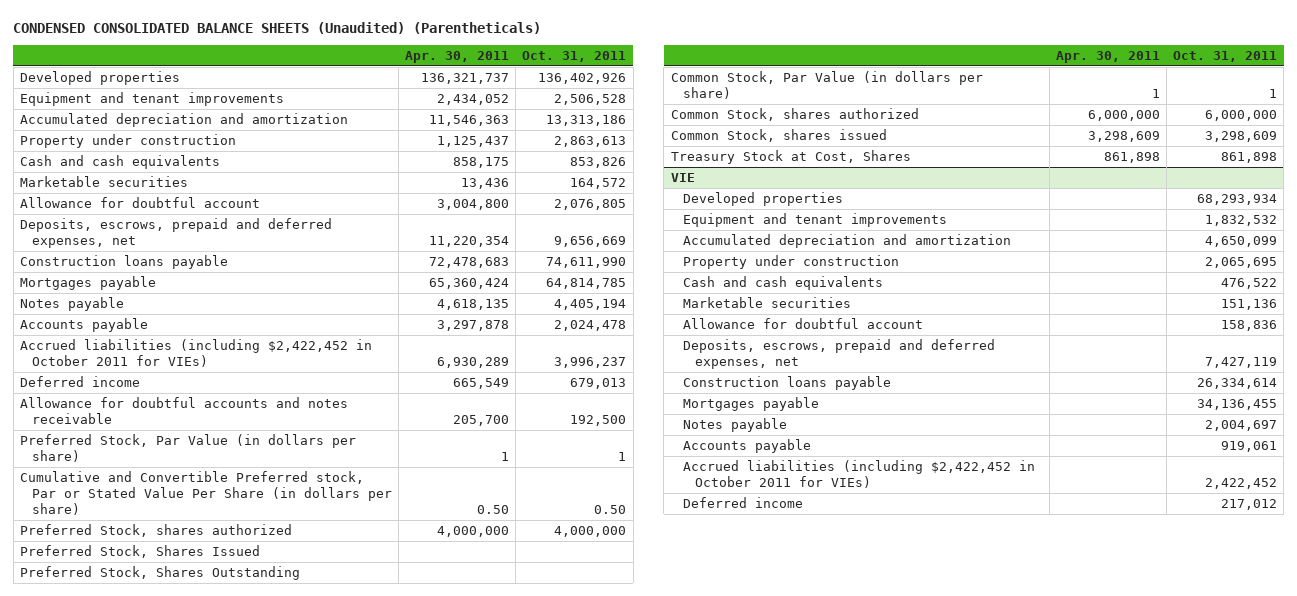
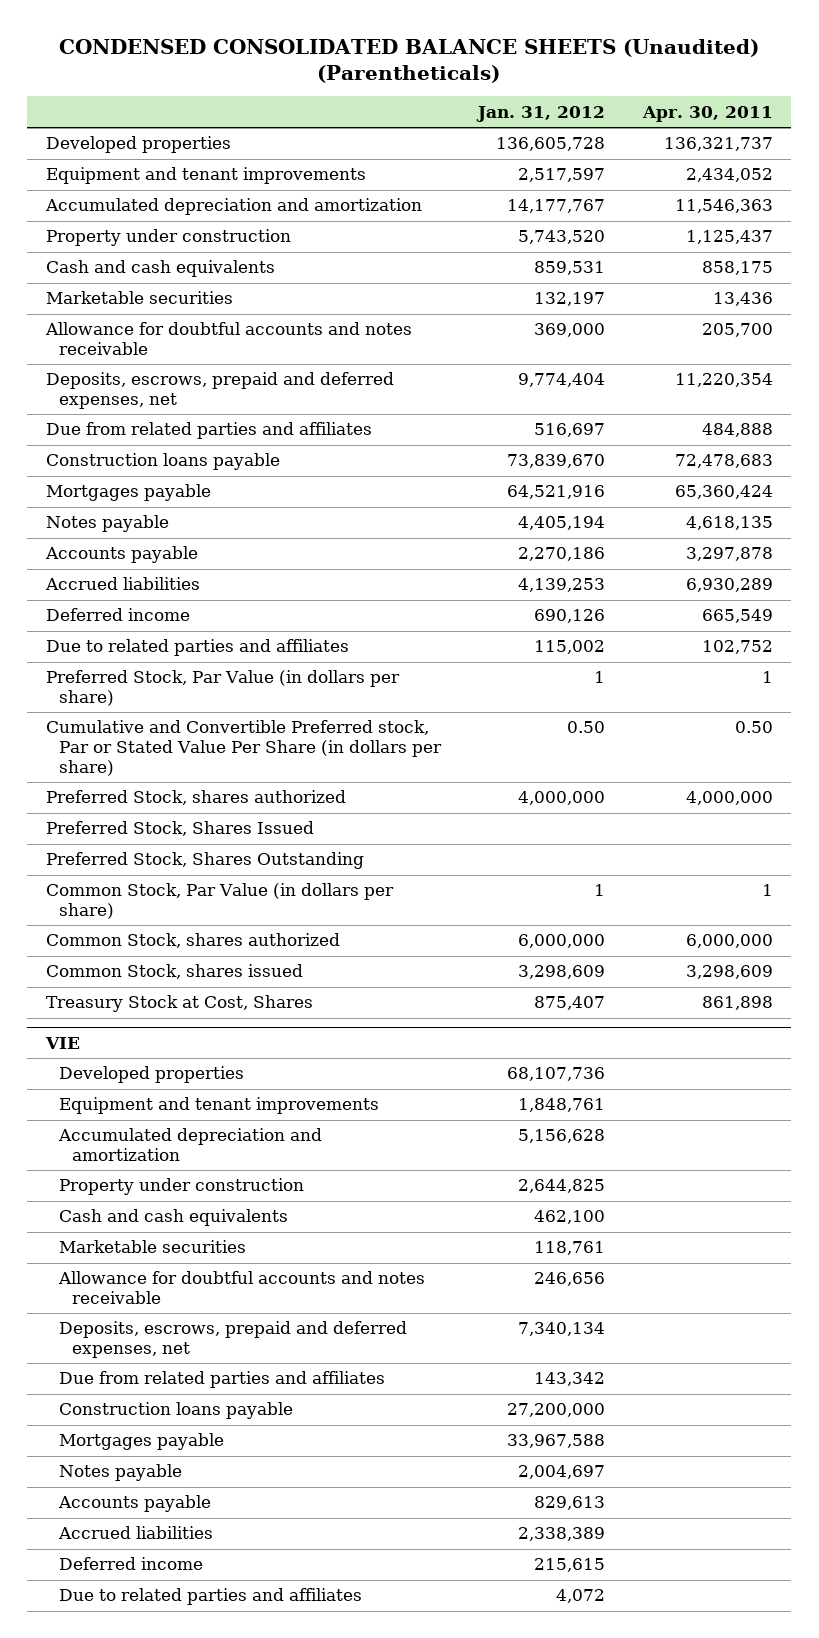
- | Apr. 30, 2011 | Oct. 31, 2011
+ | Jan. 31, 2012 | Apr. 30, 2011
- Allowance for doubtful account | 3,004,800 | 2,076,805
moved up: Allowance for doubtful accounts and notes receivable | 369,000 | 205,700
+ Due from related parties and affiliates | 516,697 | 484,888
- Accrued liabilities (including $2,422,452 in October 2011 for VIEs) | 6,930,289 | 3,996,237
+ Accrued liabilities | 4,139,253 | 6,930,289
+ Due to related parties and affiliates | 115,002 | 102,752
@ VIE
- Allowance for doubtful account | | 158,836
+ Allowance for doubtful accounts and notes receivable | 246,656 |
+ Due from related parties and affiliates | 143,342 |
- Accrued liabilities (including $2,422,452 in October 2011 for VIEs) | | 2,422,452
+ Accrued liabilities | 2,338,389 |
+ Due to related parties and affiliates | 4,072 |

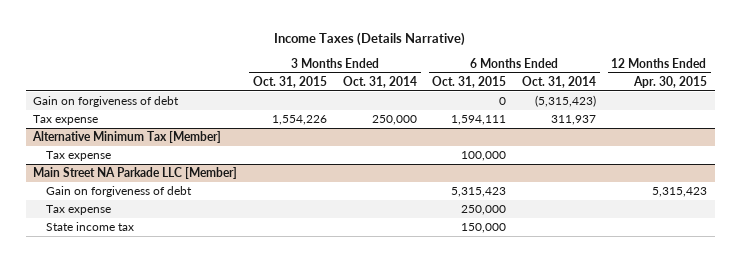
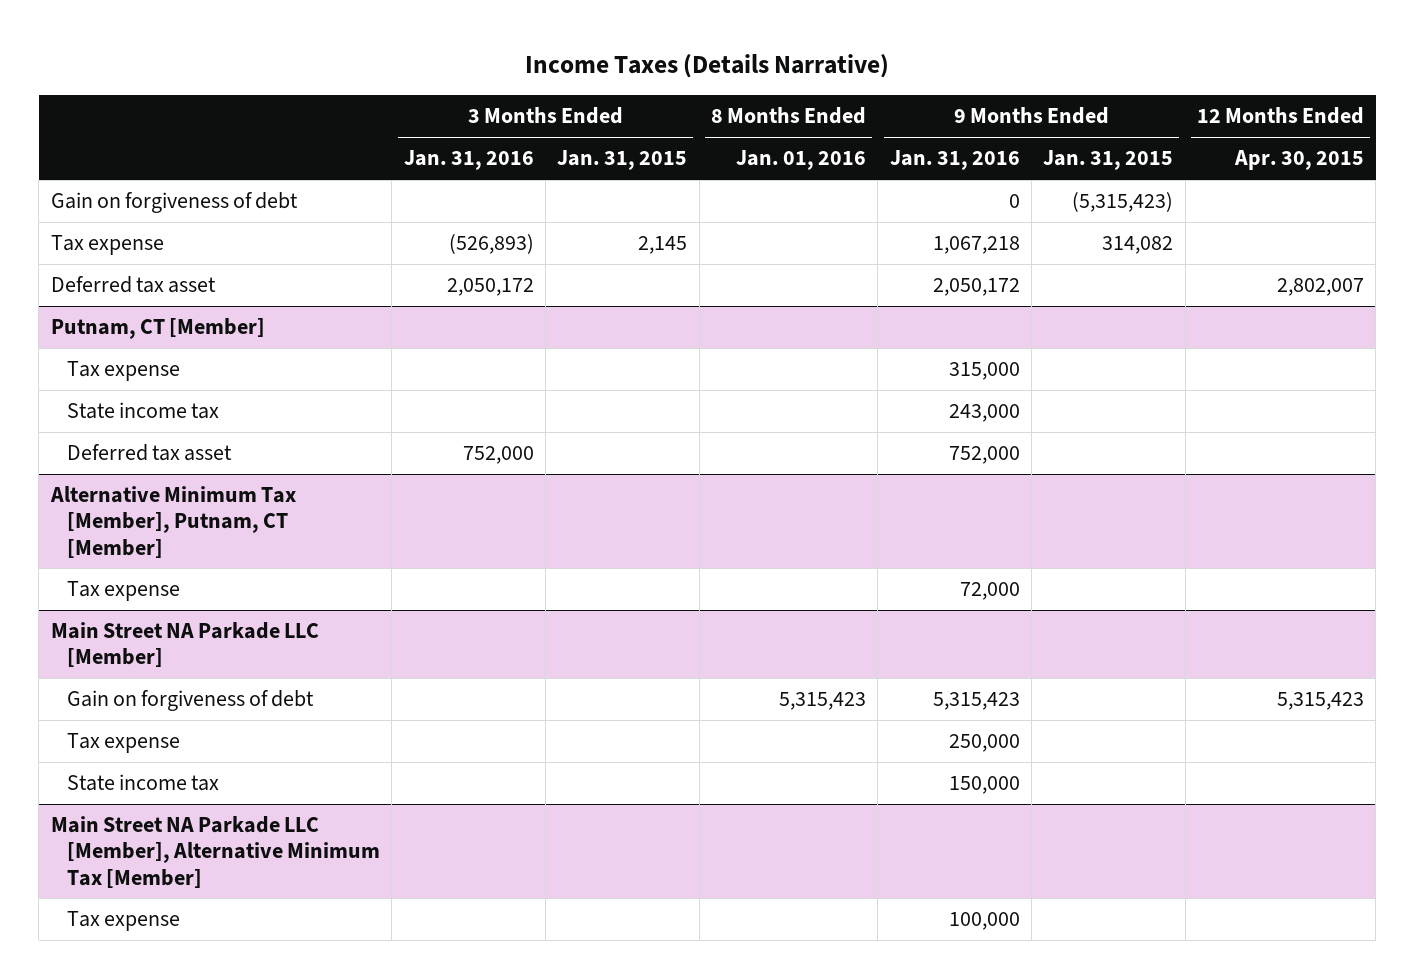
- | 3 Months Ended Oct. 31, 2015 | 3 Months Ended Oct. 31, 2014 | 6 Months Ended Oct. 31, 2015 | 6 Months Ended Oct. 31, 2014 | 12 Months Ended Apr. 30, 2015
+ | 3 Months Ended Jan. 31, 2016 | 3 Months Ended Jan. 31, 2015 | 8 Months Ended Jan. 01, 2016 | 9 Months Ended Jan. 31, 2016 | 9 Months Ended Jan. 31, 2015 | 12 Months Ended Apr. 30, 2015
- Alternative Minimum Tax [Member]
+ Deferred tax asset | 2,050,172 | | | 2,050,172 | | 2,802,007
+ Putnam, CT [Member]
+ Tax expense | | | | 315,000 | |
+ State income tax | | | | 243,000 | |
+ Deferred tax asset | 752,000 | | | 752,000 | |
+ Alternative Minimum Tax [Member], Putnam, CT [Member]
+ Main Street NA Parkade LLC [Member], Alternative Minimum Tax [Member]
+ Tax expense | | | | 100,000 | |

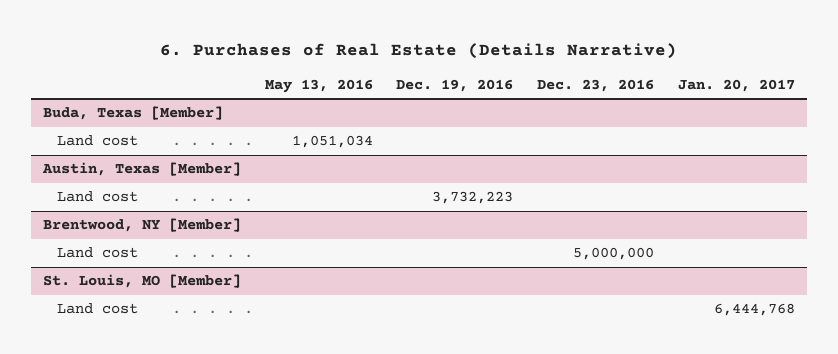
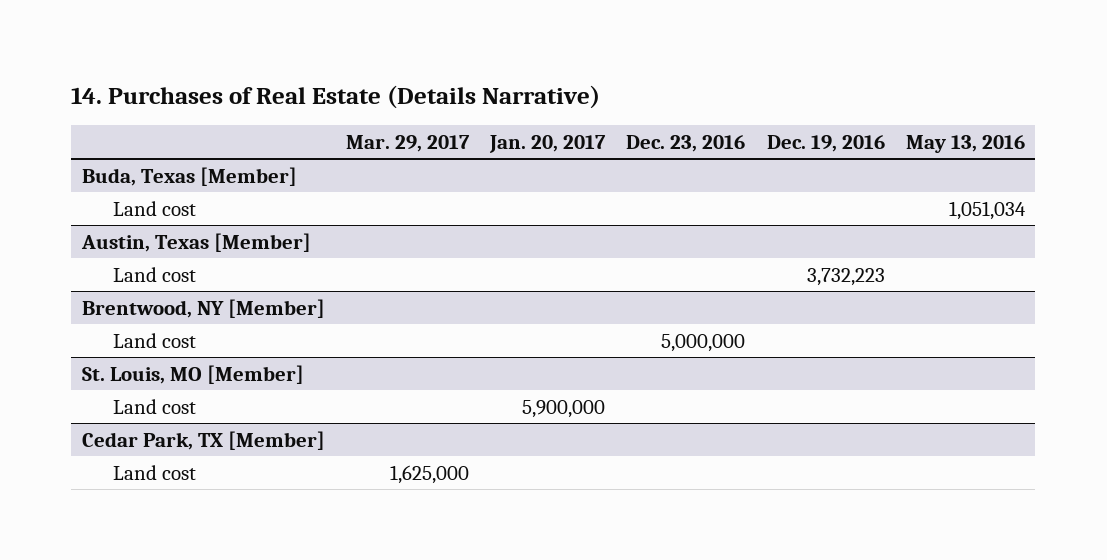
- 6. Purchases of Real Estate (Details Narrative)
+ 14. Purchases of Real Estate (Details Narrative)
- | May 13, 2016 | Dec. 19, 2016 | Dec. 23, 2016 | Jan. 20, 2017
+ | Mar. 29, 2017 | Jan. 20, 2017 | Dec. 23, 2016 | Dec. 19, 2016 | May 13, 2016
@ St. Louis, MO [Member]
- Land cost | | | | 6,444,768
+ Land cost | | 5,900,000 | | |
+ Cedar Park, TX [Member]
+ Land cost | 1,625,000 | | | |

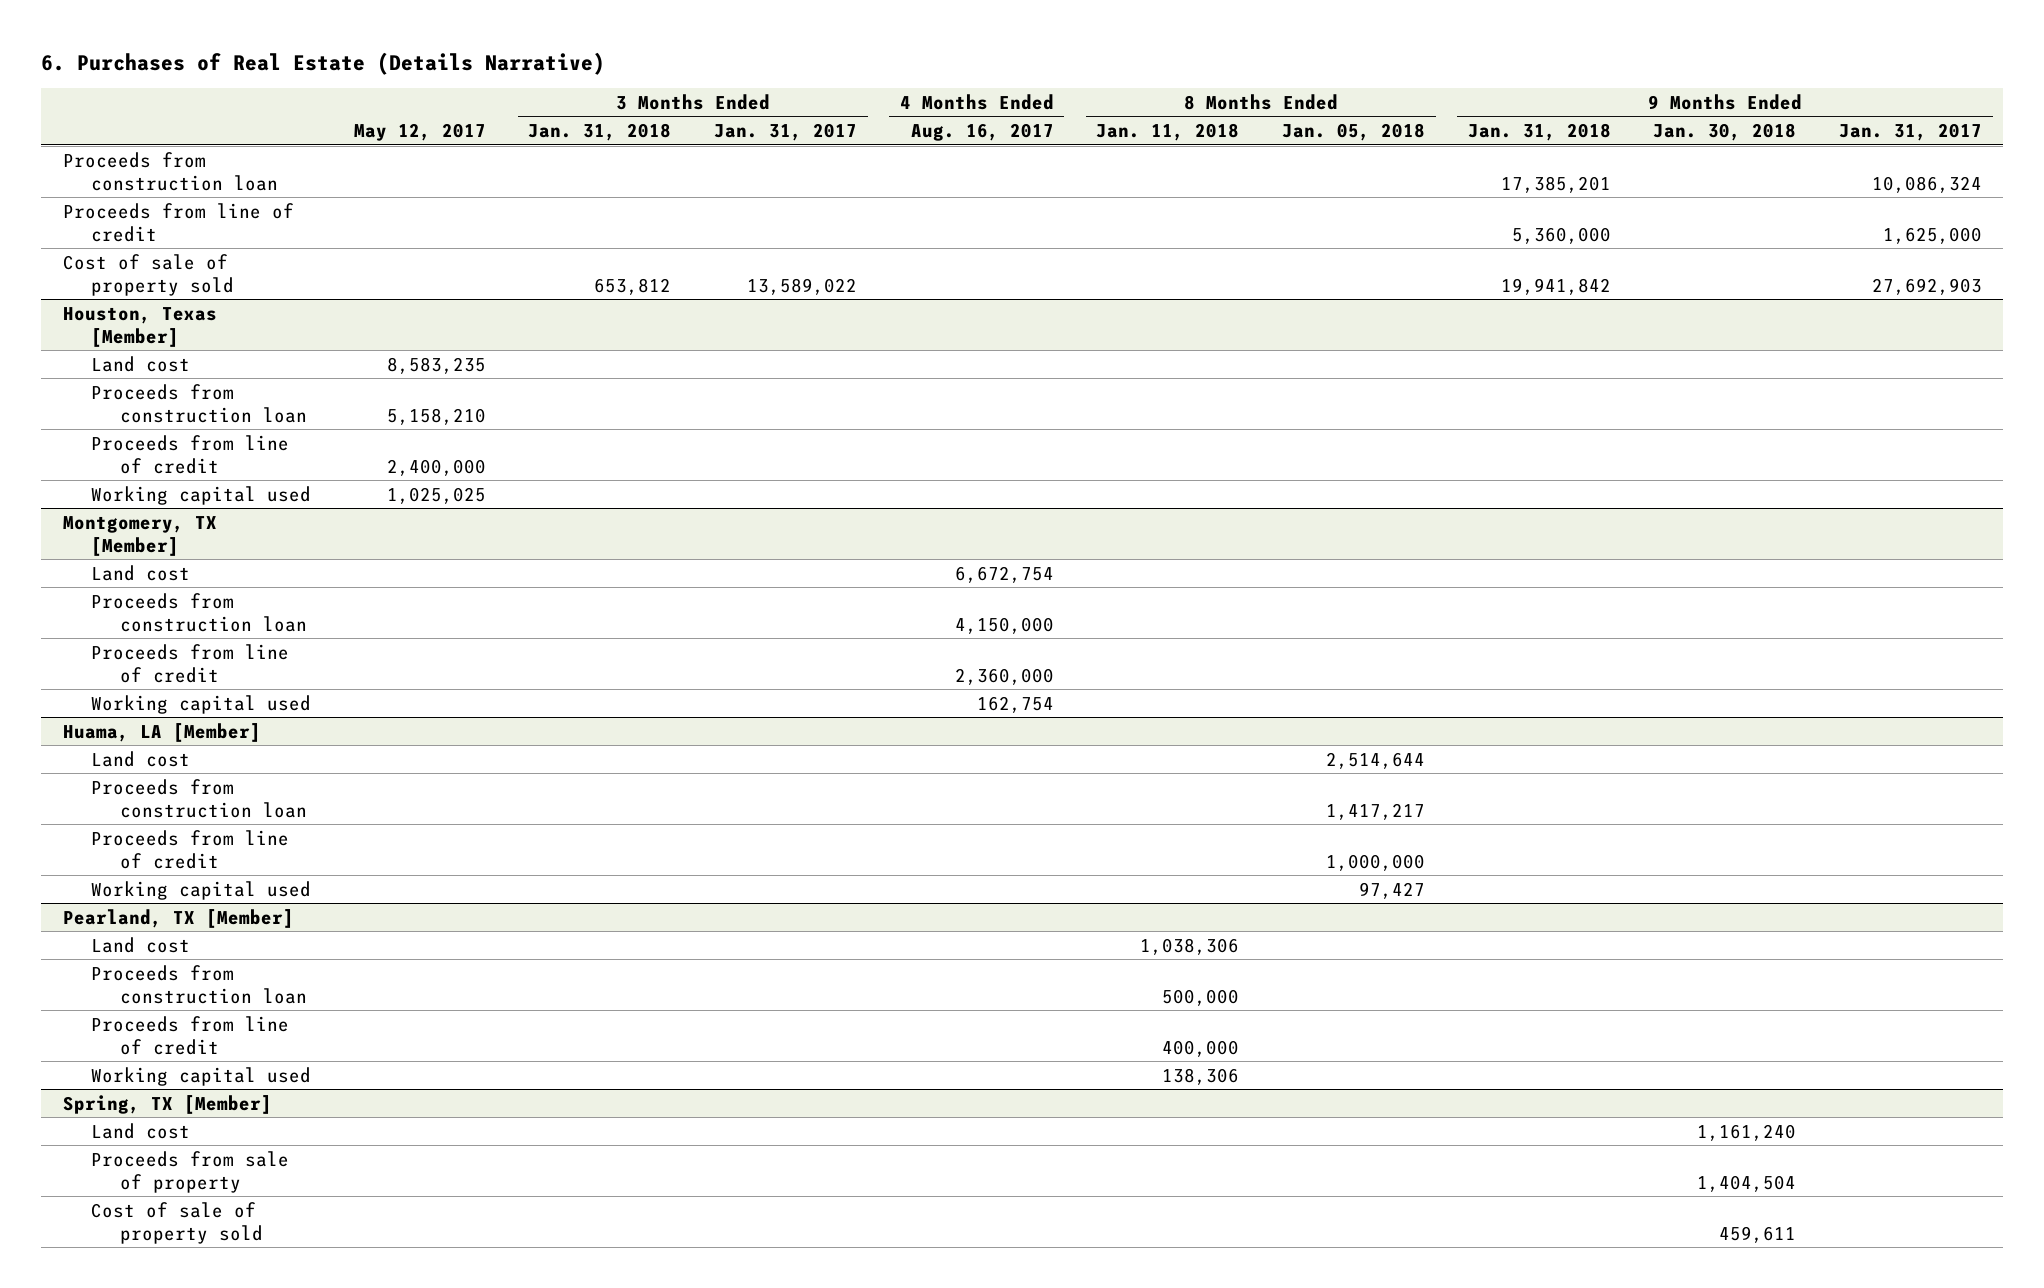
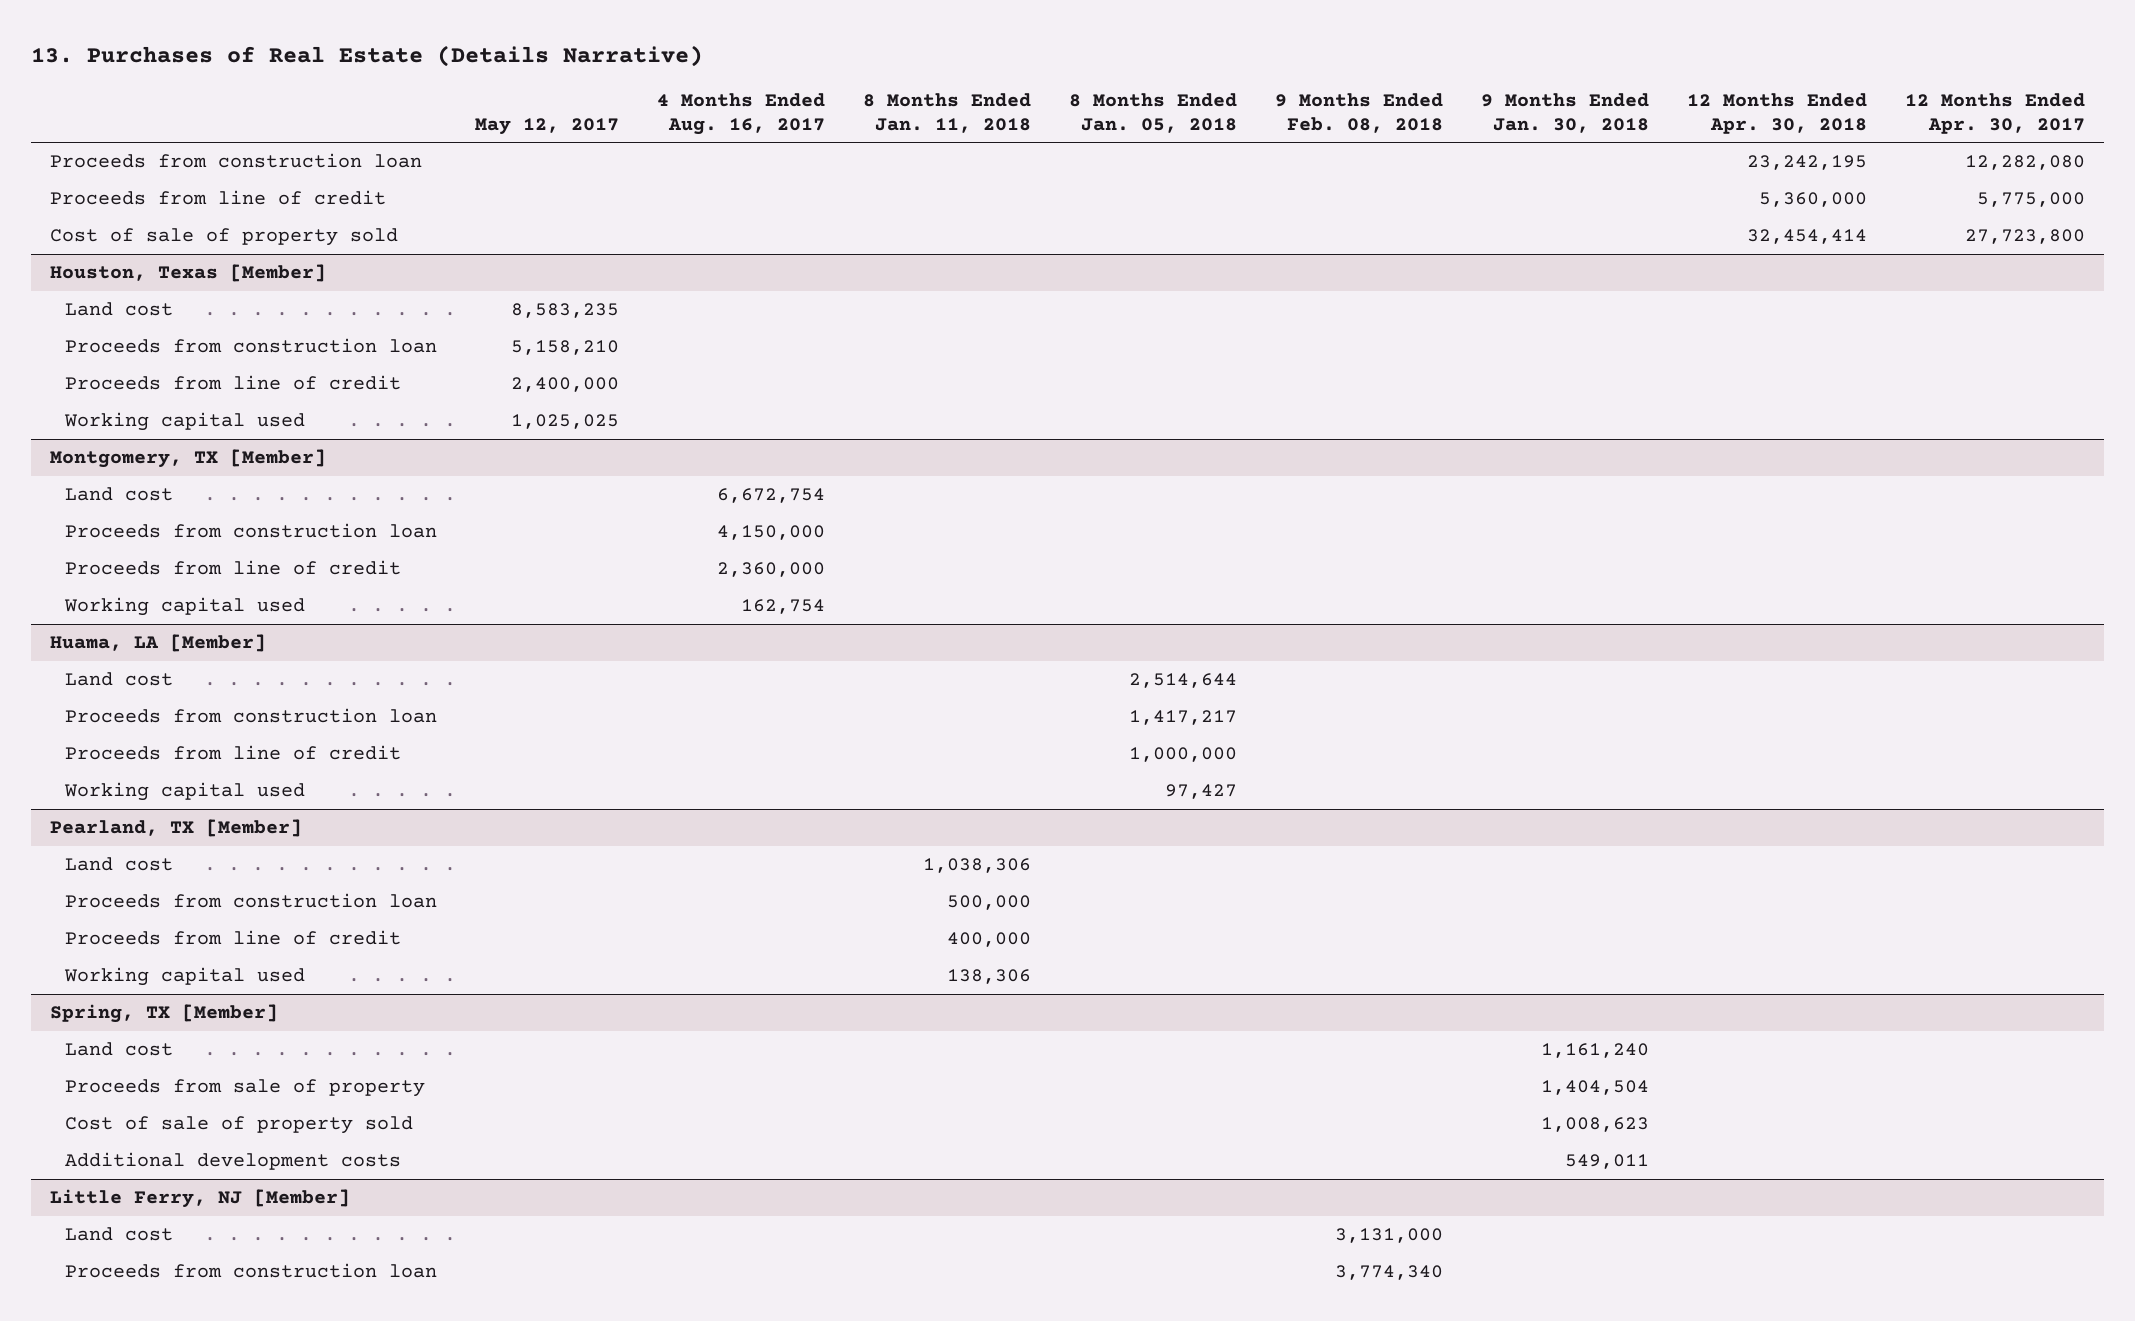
- 6. Purchases of Real Estate (Details Narrative)
+ 13. Purchases of Real Estate (Details Narrative)
- | May 12, 2017 | 3 Months Ended Jan. 31, 2018 | 3 Months Ended Jan. 31, 2017 | 4 Months Ended Aug. 16, 2017 | 8 Months Ended Jan. 11, 2018 | 8 Months Ended Jan. 05, 2018 | 9 Months Ended Jan. 31, 2018 | 9 Months Ended Jan. 30, 2018 | 9 Months Ended Jan. 31, 2017
+ | May 12, 2017 | 4 Months Ended Aug. 16, 2017 | 8 Months Ended Jan. 11, 2018 | 8 Months Ended Jan. 05, 2018 | 9 Months Ended Feb. 08, 2018 | 9 Months Ended Jan. 30, 2018 | 12 Months Ended Apr. 30, 2018 | 12 Months Ended Apr. 30, 2017
@ Spring, TX [Member]
- Cost of sale of property sold | | | | | | | | 459,611 |
+ Cost of sale of property sold | | | | | | 1,008,623 | |
+ Additional development costs | | | | | | 549,011 | |
+ Little Ferry, NJ [Member]
+ Land cost | | | | | 3,131,000 | | |
+ Proceeds from construction loan | | | | | 3,774,340 | | |

